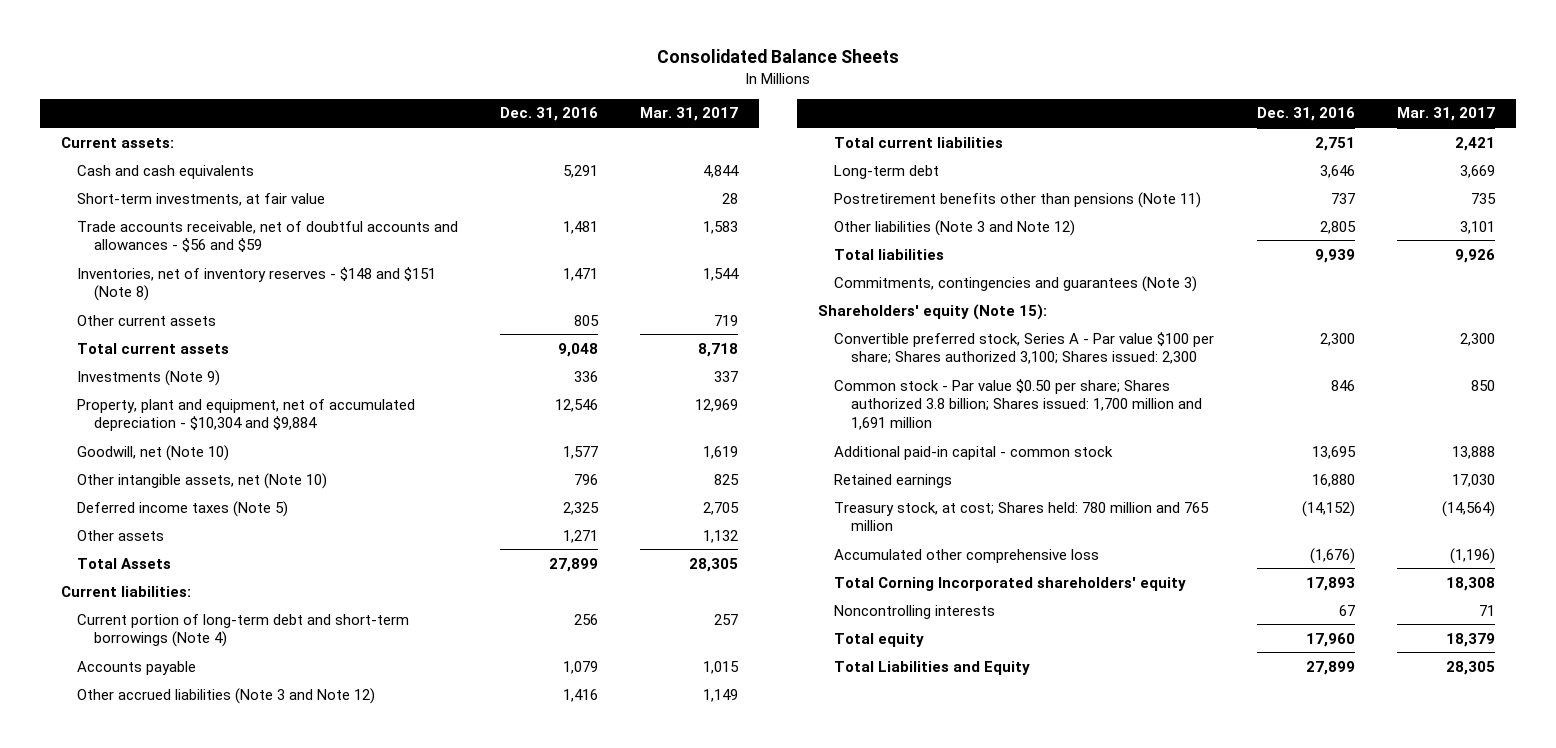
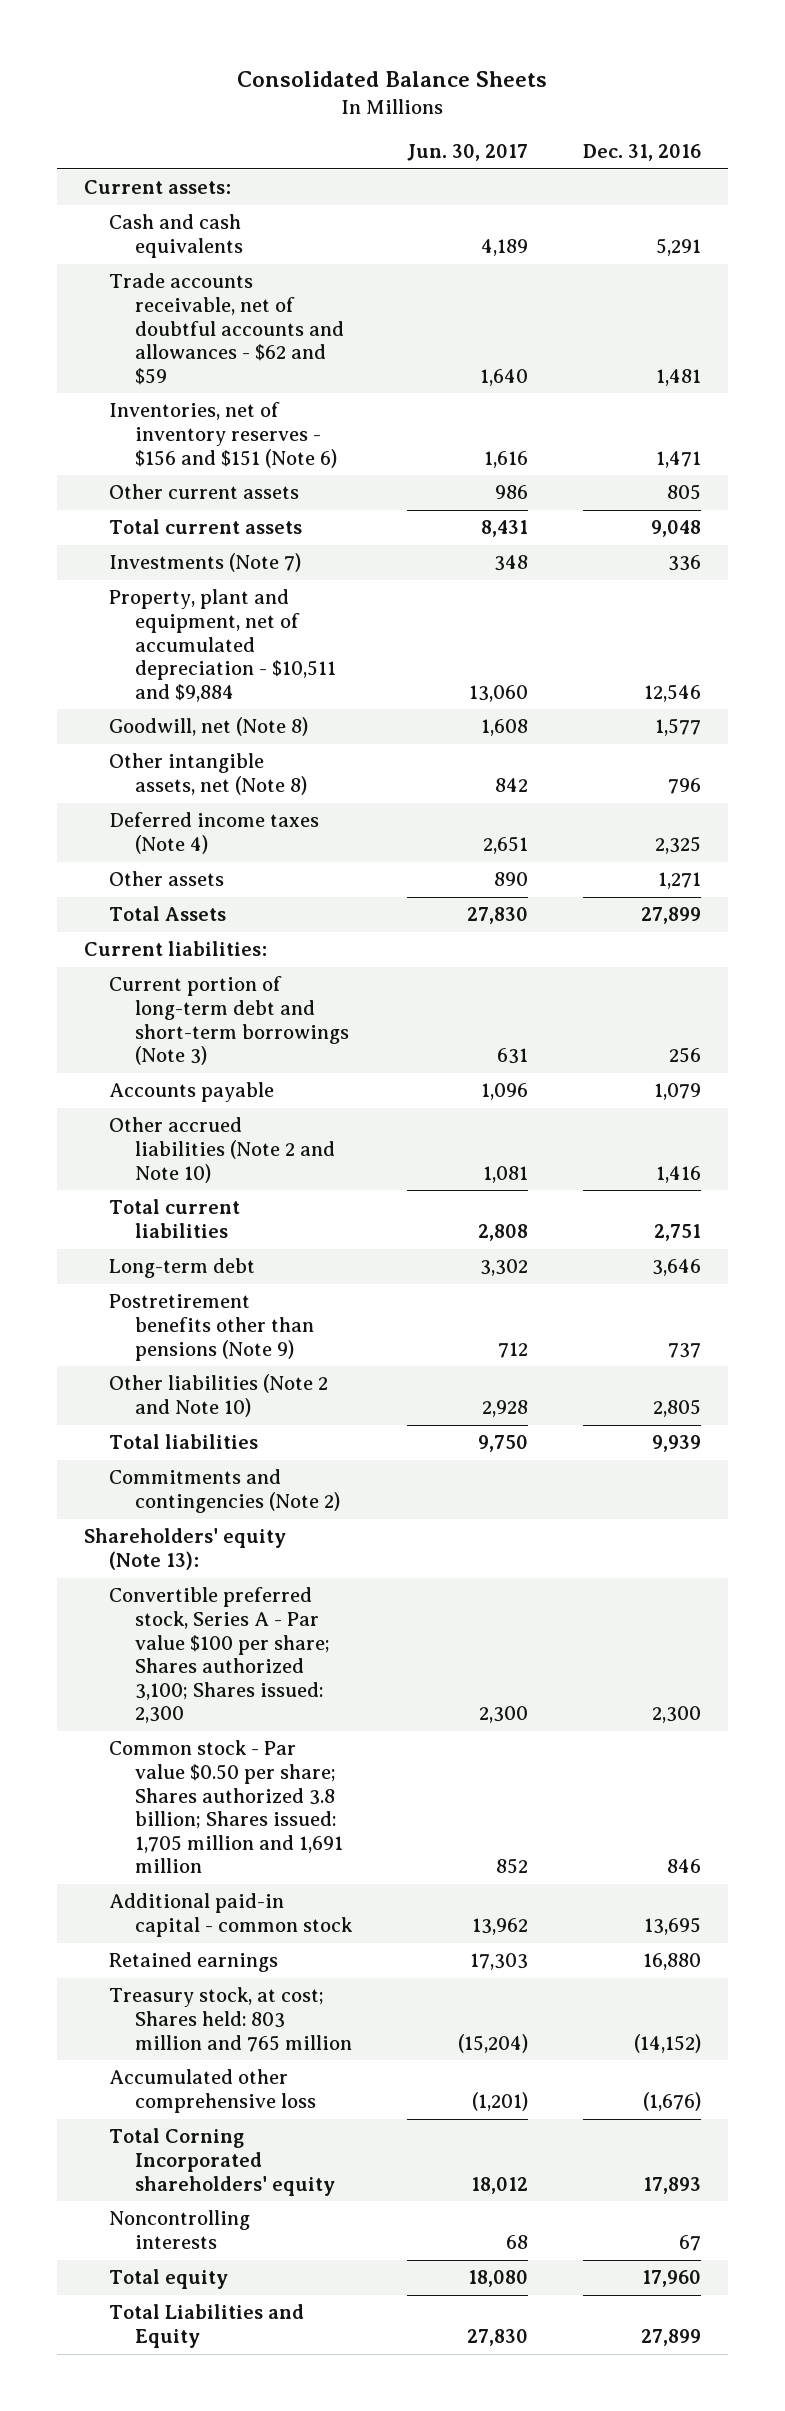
- | Dec. 31, 2016 | Mar. 31, 2017
+ | Jun. 30, 2017 | Dec. 31, 2016
- Short-term investments, at fair value | | 28
- Trade accounts receivable, net of doubtful accounts and allowances - $56 and $59 | 1,481 | 1,583
- Inventories, net of inventory reserves - $148 and $151 (Note 8) | 1,471 | 1,544
+ Trade accounts receivable, net of doubtful accounts and allowances - $62 and $59 | 1,640 | 1,481
+ Inventories, net of inventory reserves - $156 and $151 (Note 6) | 1,616 | 1,471
- Investments (Note 9) | 336 | 337
- Property, plant and equipment, net of accumulated depreciation - $10,304 and $9,884 | 12,546 | 12,969
- Goodwill, net (Note 10) | 1,577 | 1,619
- Other intangible assets, net (Note 10) | 796 | 825
- Deferred income taxes (Note 5) | 2,325 | 2,705
+ Investments (Note 7) | 348 | 336
+ Property, plant and equipment, net of accumulated depreciation - $10,511 and $9,884 | 13,060 | 12,546
+ Goodwill, net (Note 8) | 1,608 | 1,577
+ Other intangible assets, net (Note 8) | 842 | 796
+ Deferred income taxes (Note 4) | 2,651 | 2,325
- Current portion of long-term debt and short-term borrowings (Note 4) | 256 | 257
+ Current portion of long-term debt and short-term borrowings (Note 3) | 631 | 256
- Other accrued liabilities (Note 3 and Note 12) | 1,416 | 1,149
+ Other accrued liabilities (Note 2 and Note 10) | 1,081 | 1,416
- Postretirement benefits other than pensions (Note 11) | 737 | 735
- Other liabilities (Note 3 and Note 12) | 2,805 | 3,101
+ Postretirement benefits other than pensions (Note 9) | 712 | 737
+ Other liabilities (Note 2 and Note 10) | 2,928 | 2,805
- Commitments, contingencies and guarantees (Note 3)
- Shareholders' equity (Note 15):
+ Commitments and contingencies (Note 2)
+ Shareholders' equity (Note 13):
- Common stock - Par value $0.50 per share; Shares authorized 3.8 billion; Shares issued: 1,700 million and 1,691 million | 846 | 850
+ Common stock - Par value $0.50 per share; Shares authorized 3.8 billion; Shares issued: 1,705 million and 1,691 million | 852 | 846
- Treasury stock, at cost; Shares held: 780 million and 765 million | (14,152) | (14,564)
+ Treasury stock, at cost; Shares held: 803 million and 765 million | (15,204) | (14,152)

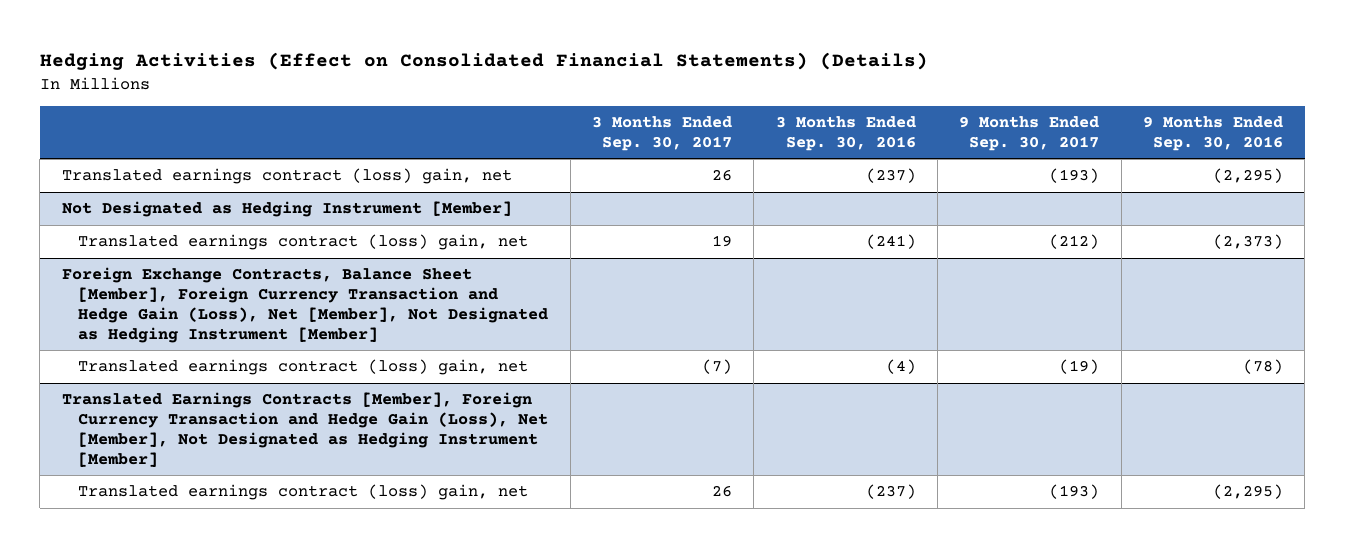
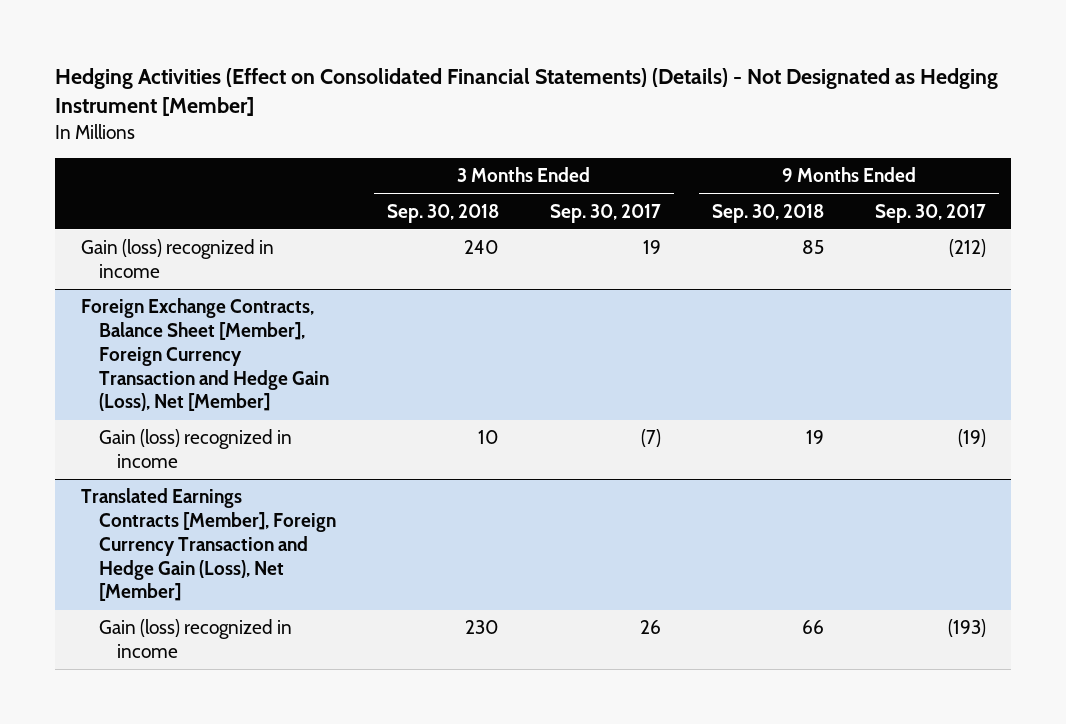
- Hedging Activities (Effect on Consolidated Financial Statements) (Details)
+ Hedging Activities (Effect on Consolidated Financial Statements) (Details) - Not Designated as Hedging Instrument [Member]
- | 3 Months Ended Sep. 30, 2017 | 3 Months Ended Sep. 30, 2016 | 9 Months Ended Sep. 30, 2017 | 9 Months Ended Sep. 30, 2016
+ | 3 Months Ended Sep. 30, 2018 | 3 Months Ended Sep. 30, 2017 | 9 Months Ended Sep. 30, 2018 | 9 Months Ended Sep. 30, 2017
- Translated earnings contract (loss) gain, net | 26 | (237) | (193) | (2,295)
- Not Designated as Hedging Instrument [Member]
- Translated earnings contract (loss) gain, net | 19 | (241) | (212) | (2,373)
- Foreign Exchange Contracts, Balance Sheet [Member], Foreign Currency Transaction and Hedge Gain (Loss), Net [Member], Not Designated as Hedging Instrument [Member]
- Translated earnings contract (loss) gain, net | (7) | (4) | (19) | (78)
- Translated Earnings Contracts [Member], Foreign Currency Transaction and Hedge Gain (Loss), Net [Member], Not Designated as Hedging Instrument [Member]
- Translated earnings contract (loss) gain, net | 26 | (237) | (193) | (2,295)
+ Gain (loss) recognized in income | 240 | 19 | 85 | (212)
+ Foreign Exchange Contracts, Balance Sheet [Member], Foreign Currency Transaction and Hedge Gain (Loss), Net [Member]
+ Gain (loss) recognized in income | 10 | (7) | 19 | (19)
+ Translated Earnings Contracts [Member], Foreign Currency Transaction and Hedge Gain (Loss), Net [Member]
+ Gain (loss) recognized in income | 230 | 26 | 66 | (193)

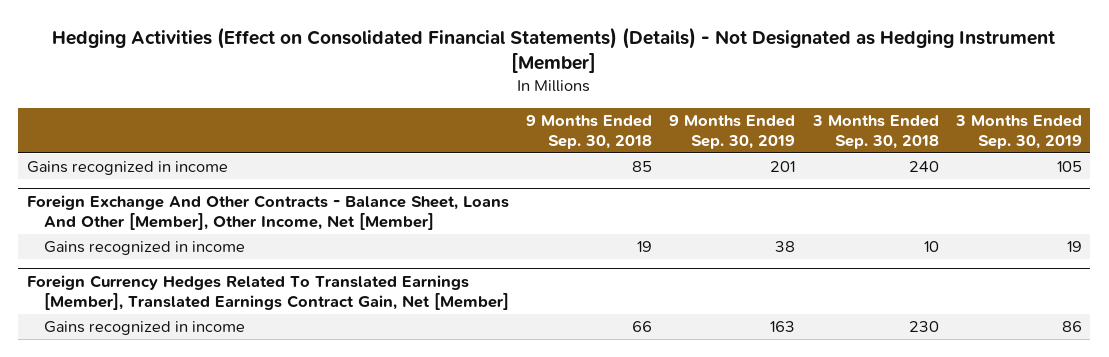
- | 3 Months Ended Sep. 30, 2018 | 3 Months Ended Sep. 30, 2017 | 9 Months Ended Sep. 30, 2018 | 9 Months Ended Sep. 30, 2017
+ | 9 Months Ended Sep. 30, 2018 | 9 Months Ended Sep. 30, 2019 | 3 Months Ended Sep. 30, 2018 | 3 Months Ended Sep. 30, 2019
- Gain (loss) recognized in income | 240 | 19 | 85 | (212)
- Foreign Exchange Contracts, Balance Sheet [Member], Foreign Currency Transaction and Hedge Gain (Loss), Net [Member]
- Gain (loss) recognized in income | 10 | (7) | 19 | (19)
- Translated Earnings Contracts [Member], Foreign Currency Transaction and Hedge Gain (Loss), Net [Member]
- Gain (loss) recognized in income | 230 | 26 | 66 | (193)
+ Gains recognized in income | 85 | 201 | 240 | 105
+ Foreign Exchange And Other Contracts - Balance Sheet, Loans And Other [Member], Other Income, Net [Member]
+ Gains recognized in income | 19 | 38 | 10 | 19
+ Foreign Currency Hedges Related To Translated Earnings [Member], Translated Earnings Contract Gain, Net [Member]
+ Gains recognized in income | 66 | 163 | 230 | 86

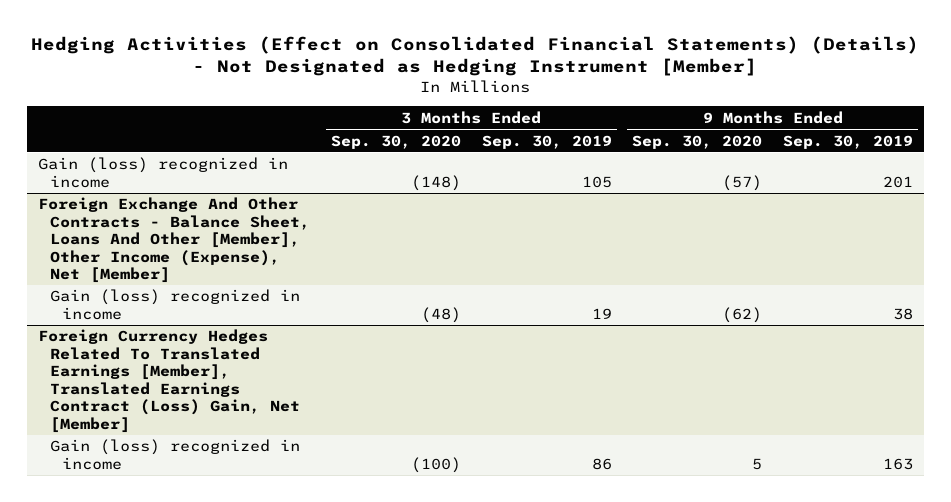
- | 9 Months Ended Sep. 30, 2018 | 9 Months Ended Sep. 30, 2019 | 3 Months Ended Sep. 30, 2018 | 3 Months Ended Sep. 30, 2019
+ | 3 Months Ended Sep. 30, 2020 | 3 Months Ended Sep. 30, 2019 | 9 Months Ended Sep. 30, 2020 | 9 Months Ended Sep. 30, 2019
- Gains recognized in income | 85 | 201 | 240 | 105
- Foreign Exchange And Other Contracts - Balance Sheet, Loans And Other [Member], Other Income, Net [Member]
- Gains recognized in income | 19 | 38 | 10 | 19
- Foreign Currency Hedges Related To Translated Earnings [Member], Translated Earnings Contract Gain, Net [Member]
- Gains recognized in income | 66 | 163 | 230 | 86
+ Gain (loss) recognized in income | (148) | 105 | (57) | 201
+ Foreign Exchange And Other Contracts - Balance Sheet, Loans And Other [Member], Other Income (Expense), Net [Member]
+ Gain (loss) recognized in income | (48) | 19 | (62) | 38
+ Foreign Currency Hedges Related To Translated Earnings [Member], Translated Earnings Contract (Loss) Gain, Net [Member]
+ Gain (loss) recognized in income | (100) | 86 | 5 | 163

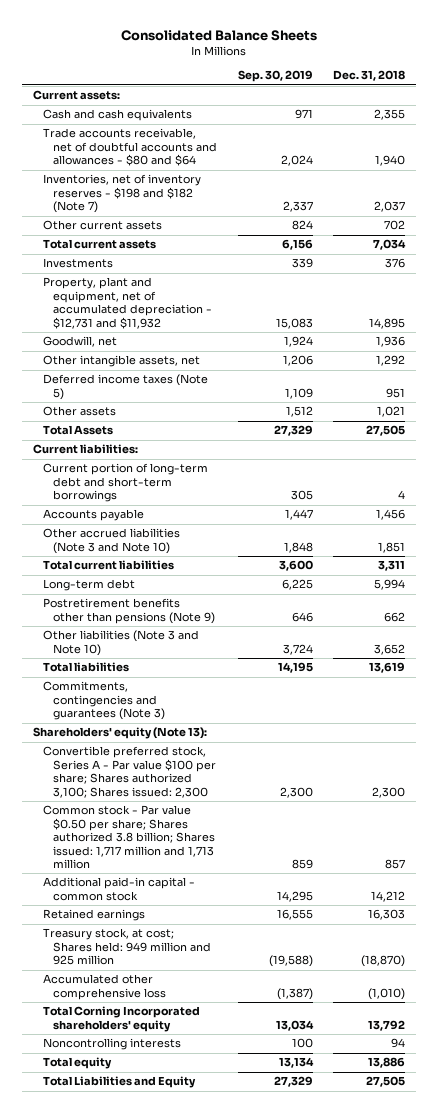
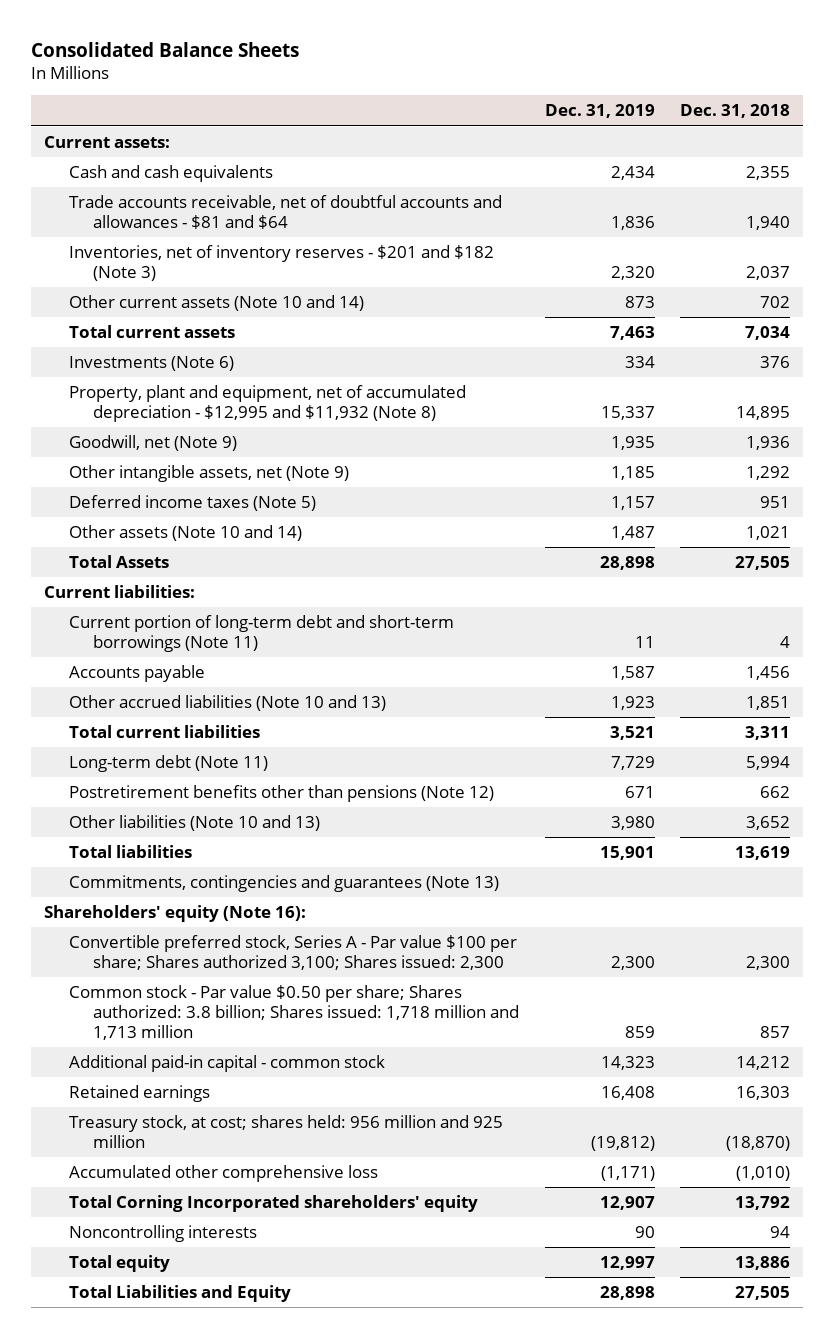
- | Sep. 30, 2019 | Dec. 31, 2018
+ | Dec. 31, 2019 | Dec. 31, 2018
- Trade accounts receivable, net of doubtful accounts and allowances - $80 and $64 | 2,024 | 1,940
- Inventories, net of inventory reserves - $198 and $182 (Note 7) | 2,337 | 2,037
- Other current assets | 824 | 702
+ Trade accounts receivable, net of doubtful accounts and allowances - $81 and $64 | 1,836 | 1,940
+ Inventories, net of inventory reserves - $201 and $182 (Note 3) | 2,320 | 2,037
+ Other current assets (Note 10 and 14) | 873 | 702
- Investments | 339 | 376
- Property, plant and equipment, net of accumulated depreciation - $12,731 and $11,932 | 15,083 | 14,895
- Goodwill, net | 1,924 | 1,936
- Other intangible assets, net | 1,206 | 1,292
+ Investments (Note 6) | 334 | 376
+ Property, plant and equipment, net of accumulated depreciation - $12,995 and $11,932 (Note 8) | 15,337 | 14,895
+ Goodwill, net (Note 9) | 1,935 | 1,936
+ Other intangible assets, net (Note 9) | 1,185 | 1,292
- Other assets | 1,512 | 1,021
+ Other assets (Note 10 and 14) | 1,487 | 1,021
- Current portion of long-term debt and short-term borrowings | 305 | 4
+ Current portion of long-term debt and short-term borrowings (Note 11) | 11 | 4
- Other accrued liabilities (Note 3 and Note 10) | 1,848 | 1,851
+ Other accrued liabilities (Note 10 and 13) | 1,923 | 1,851
- Long-term debt | 6,225 | 5,994
- Postretirement benefits other than pensions (Note 9) | 646 | 662
- Other liabilities (Note 3 and Note 10) | 3,724 | 3,652
+ Long-term debt (Note 11) | 7,729 | 5,994
+ Postretirement benefits other than pensions (Note 12) | 671 | 662
+ Other liabilities (Note 10 and 13) | 3,980 | 3,652
- Commitments, contingencies and guarantees (Note 3)
- Shareholders' equity (Note 13):
+ Commitments, contingencies and guarantees (Note 13)
+ Shareholders' equity (Note 16):
- Common stock - Par value $0.50 per share; Shares authorized 3.8 billion; Shares issued: 1,717 million and 1,713 million | 859 | 857
+ Common stock - Par value $0.50 per share; Shares authorized: 3.8 billion; Shares issued: 1,718 million and 1,713 million | 859 | 857
- Treasury stock, at cost; Shares held: 949 million and 925 million | (19,588) | (18,870)
+ Treasury stock, at cost; shares held: 956 million and 925 million | (19,812) | (18,870)

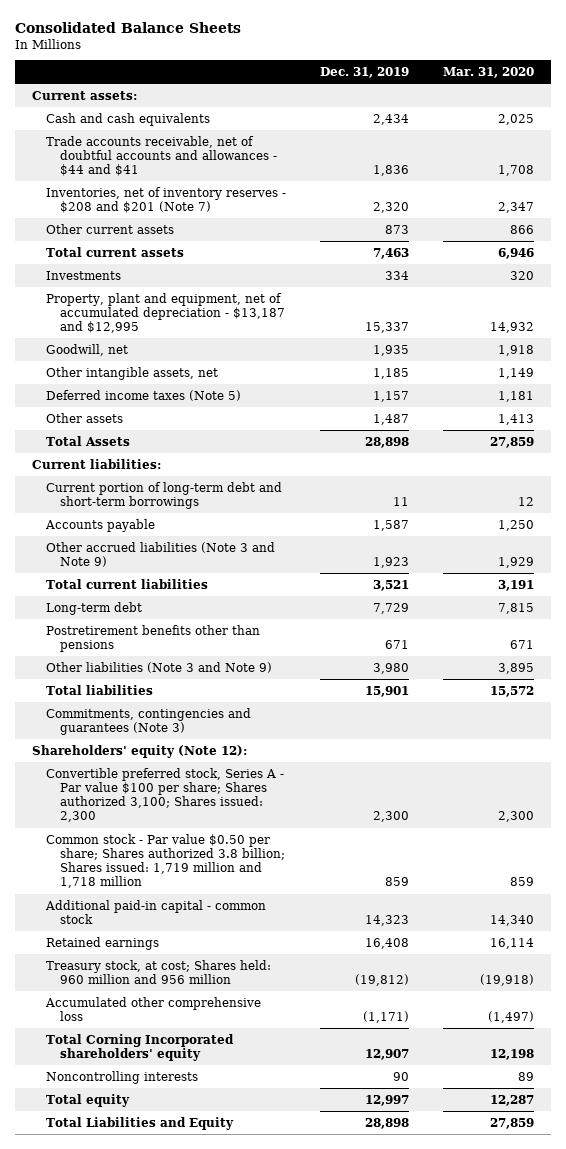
- | Dec. 31, 2019 | Dec. 31, 2018
+ | Dec. 31, 2019 | Mar. 31, 2020
- Trade accounts receivable, net of doubtful accounts and allowances - $81 and $64 | 1,836 | 1,940
- Inventories, net of inventory reserves - $201 and $182 (Note 3) | 2,320 | 2,037
- Other current assets (Note 10 and 14) | 873 | 702
+ Trade accounts receivable, net of doubtful accounts and allowances - $44 and $41 | 1,836 | 1,708
+ Inventories, net of inventory reserves - $208 and $201 (Note 7) | 2,320 | 2,347
+ Other current assets | 873 | 866
- Investments (Note 6) | 334 | 376
- Property, plant and equipment, net of accumulated depreciation - $12,995 and $11,932 (Note 8) | 15,337 | 14,895
- Goodwill, net (Note 9) | 1,935 | 1,936
- Other intangible assets, net (Note 9) | 1,185 | 1,292
+ Investments | 334 | 320
+ Property, plant and equipment, net of accumulated depreciation - $13,187 and $12,995 | 15,337 | 14,932
+ Goodwill, net | 1,935 | 1,918
+ Other intangible assets, net | 1,185 | 1,149
- Other assets (Note 10 and 14) | 1,487 | 1,021
+ Other assets | 1,487 | 1,413
- Current portion of long-term debt and short-term borrowings (Note 11) | 11 | 4
+ Current portion of long-term debt and short-term borrowings | 11 | 12
- Other accrued liabilities (Note 10 and 13) | 1,923 | 1,851
+ Other accrued liabilities (Note 3 and Note 9) | 1,923 | 1,929
- Long-term debt (Note 11) | 7,729 | 5,994
- Postretirement benefits other than pensions (Note 12) | 671 | 662
- Other liabilities (Note 10 and 13) | 3,980 | 3,652
+ Long-term debt | 7,729 | 7,815
+ Postretirement benefits other than pensions | 671 | 671
+ Other liabilities (Note 3 and Note 9) | 3,980 | 3,895
- Commitments, contingencies and guarantees (Note 13)
- Shareholders' equity (Note 16):
+ Commitments, contingencies and guarantees (Note 3)
+ Shareholders' equity (Note 12):
- Common stock - Par value $0.50 per share; Shares authorized: 3.8 billion; Shares issued: 1,718 million and 1,713 million | 859 | 857
+ Common stock - Par value $0.50 per share; Shares authorized 3.8 billion; Shares issued: 1,719 million and 1,718 million | 859 | 859
- Treasury stock, at cost; shares held: 956 million and 925 million | (19,812) | (18,870)
+ Treasury stock, at cost; Shares held: 960 million and 956 million | (19,812) | (19,918)

